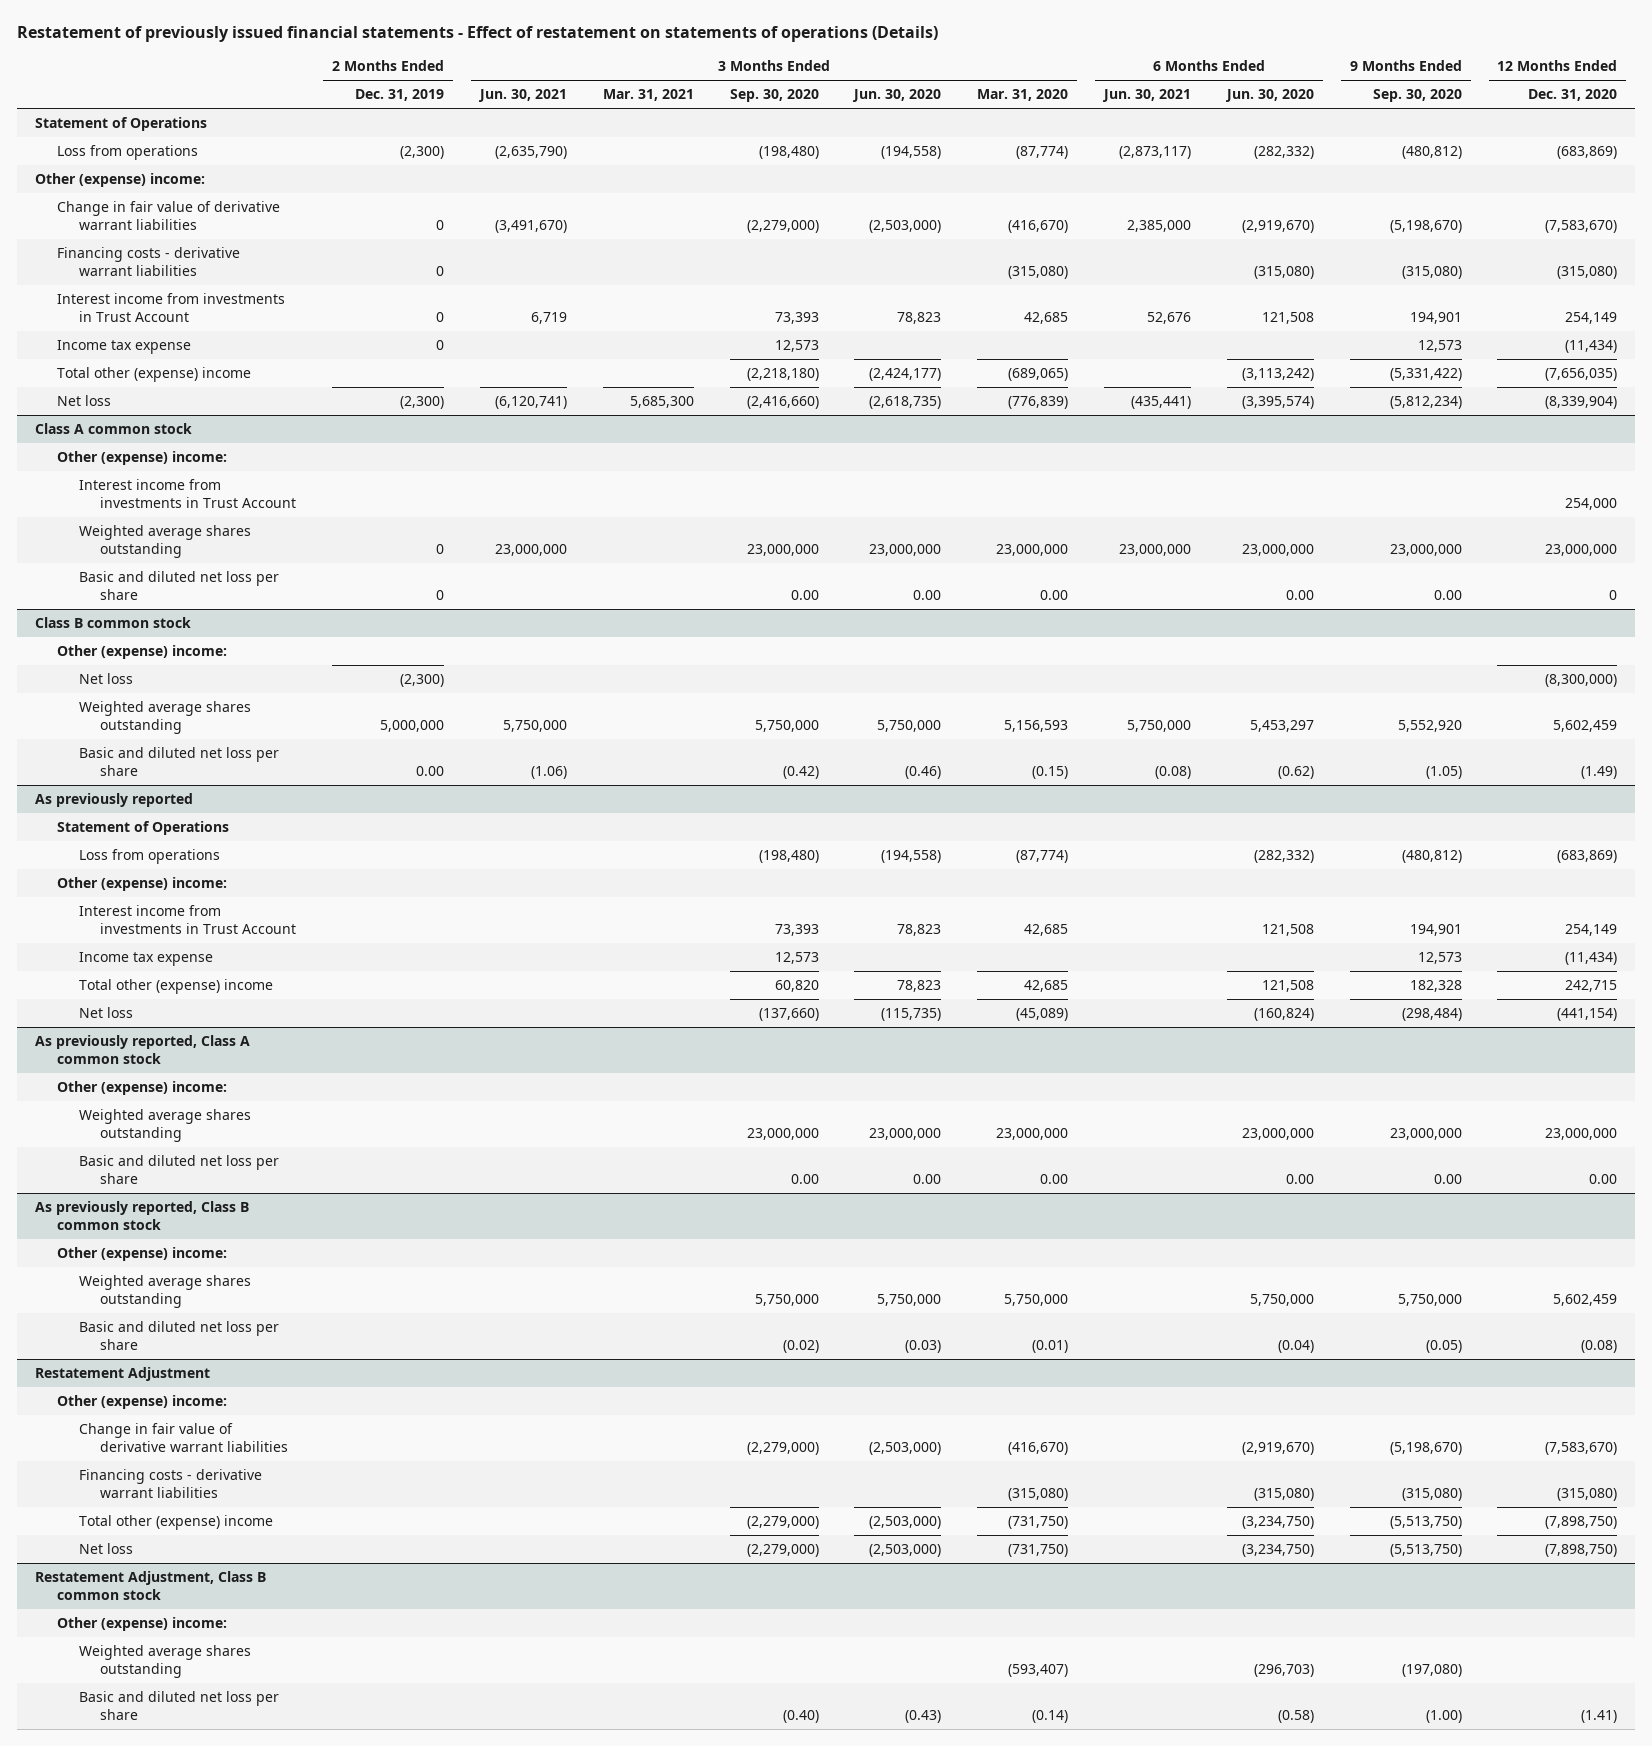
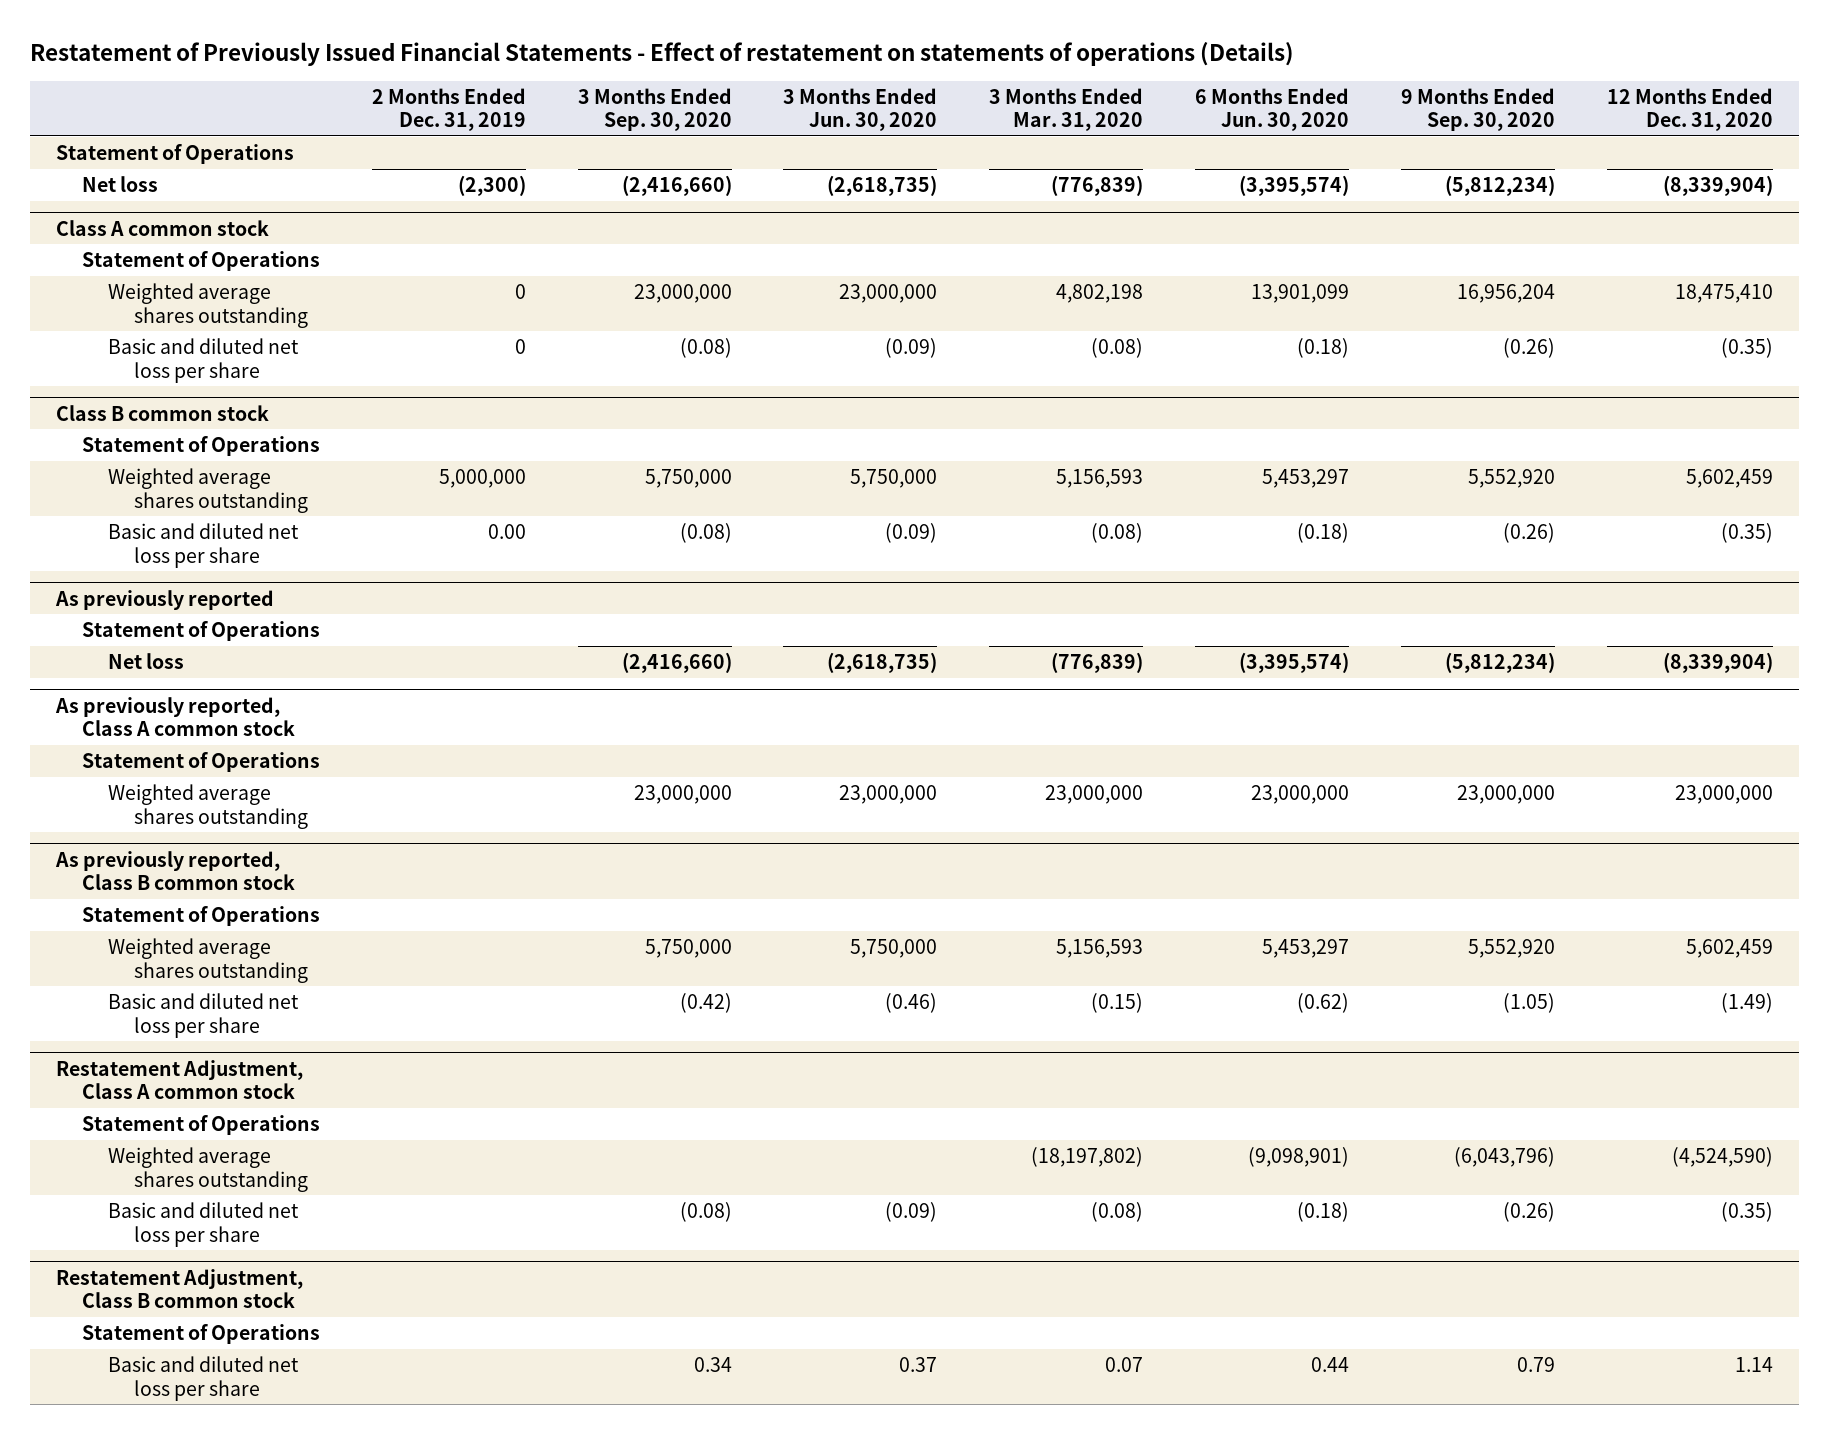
- Restatement of previously issued financial statements - Effect of restatement on statements of operations (Details)
+ Restatement of Previously Issued Financial Statements - Effect of restatement on statements of operations (Details)
- | 2 Months Ended Dec. 31, 2019 | 3 Months Ended Jun. 30, 2021 | 3 Months Ended Mar. 31, 2021 | 3 Months Ended Sep. 30, 2020 | 3 Months Ended Jun. 30, 2020 | 3 Months Ended Mar. 31, 2020 | 6 Months Ended Jun. 30, 2021 | 6 Months Ended Jun. 30, 2020 | 9 Months Ended Sep. 30, 2020 | 12 Months Ended Dec. 31, 2020
+ | 2 Months Ended Dec. 31, 2019 | 3 Months Ended Sep. 30, 2020 | 3 Months Ended Jun. 30, 2020 | 3 Months Ended Mar. 31, 2020 | 6 Months Ended Jun. 30, 2020 | 9 Months Ended Sep. 30, 2020 | 12 Months Ended Dec. 31, 2020
- Loss from operations | (2,300) | (2,635,790) | | (198,480) | (194,558) | (87,774) | (2,873,117) | (282,332) | (480,812) | (683,869)
- Other (expense) income:
- Change in fair value of derivative warrant liabilities | 0 | (3,491,670) | | (2,279,000) | (2,503,000) | (416,670) | 2,385,000 | (2,919,670) | (5,198,670) | (7,583,670)
- Financing costs - derivative warrant liabilities | 0 | | | | | (315,080) | | (315,080) | (315,080) | (315,080)
- Interest income from investments in Trust Account | 0 | 6,719 | | 73,393 | 78,823 | 42,685 | 52,676 | 121,508 | 194,901 | 254,149
- Income tax expense | 0 | | | 12,573 | | | | | 12,573 | (11,434)
- Total other (expense) income | | | | (2,218,180) | (2,424,177) | (689,065) | | (3,113,242) | (5,331,422) | (7,656,035)
@ Class A common stock
- Other (expense) income:
- Interest income from investments in Trust Account | | | | | | | | | | 254,000
- Weighted average shares outstanding | 0 | 23,000,000 | | 23,000,000 | 23,000,000 | 23,000,000 | 23,000,000 | 23,000,000 | 23,000,000 | 23,000,000
- Basic and diluted net loss per share | 0 | | | 0.00 | 0.00 | 0.00 | | 0.00 | 0.00 | 0
+ Statement of Operations
+ Weighted average shares outstanding | 0 | 23,000,000 | 23,000,000 | 4,802,198 | 13,901,099 | 16,956,204 | 18,475,410
+ Basic and diluted net loss per share | 0 | (0.08) | (0.09) | (0.08) | (0.18) | (0.26) | (0.35)
@ Class B common stock
- Other (expense) income:
- Net loss | (2,300) | | | | | | | | | (8,300,000)
+ Statement of Operations
- Basic and diluted net loss per share | 0.00 | (1.06) | | (0.42) | (0.46) | (0.15) | (0.08) | (0.62) | (1.05) | (1.49)
+ Basic and diluted net loss per share | 0.00 | (0.08) | (0.09) | (0.08) | (0.18) | (0.26) | (0.35)
@ As previously reported
- Loss from operations | | | | (198,480) | (194,558) | (87,774) | | (282,332) | (480,812) | (683,869)
- Other (expense) income:
- Interest income from investments in Trust Account | | | | 73,393 | 78,823 | 42,685 | | 121,508 | 194,901 | 254,149
- Income tax expense | | | | 12,573 | | | | | 12,573 | (11,434)
- Total other (expense) income | | | | 60,820 | 78,823 | 42,685 | | 121,508 | 182,328 | 242,715
- Net loss | | | | (137,660) | (115,735) | (45,089) | | (160,824) | (298,484) | (441,154)
+ Net loss | | (2,416,660) | (2,618,735) | (776,839) | (3,395,574) | (5,812,234) | (8,339,904)
@ As previously reported, Class A common stock
- Other (expense) income:
+ Statement of Operations
- Basic and diluted net loss per share | | | | 0.00 | 0.00 | 0.00 | | 0.00 | 0.00 | 0.00
@ As previously reported, Class B common stock
- Other (expense) income:
- Weighted average shares outstanding | | | | 5,750,000 | 5,750,000 | 5,750,000 | | 5,750,000 | 5,750,000 | 5,602,459
- Basic and diluted net loss per share | | | | (0.02) | (0.03) | (0.01) | | (0.04) | (0.05) | (0.08)
- Restatement Adjustment
- Other (expense) income:
- Change in fair value of derivative warrant liabilities | | | | (2,279,000) | (2,503,000) | (416,670) | | (2,919,670) | (5,198,670) | (7,583,670)
- Financing costs - derivative warrant liabilities | | | | | | (315,080) | | (315,080) | (315,080) | (315,080)
- Total other (expense) income | | | | (2,279,000) | (2,503,000) | (731,750) | | (3,234,750) | (5,513,750) | (7,898,750)
- Net loss | | | | (2,279,000) | (2,503,000) | (731,750) | | (3,234,750) | (5,513,750) | (7,898,750)
@ As previously reported, Class B common stock
+ Statement of Operations
+ Weighted average shares outstanding | | 5,750,000 | 5,750,000 | 5,156,593 | 5,453,297 | 5,552,920 | 5,602,459
+ Basic and diluted net loss per share | | (0.42) | (0.46) | (0.15) | (0.62) | (1.05) | (1.49)
+ Restatement Adjustment, Class A common stock
+ Statement of Operations
+ Weighted average shares outstanding | | | | (18,197,802) | (9,098,901) | (6,043,796) | (4,524,590)
+ Basic and diluted net loss per share | | (0.08) | (0.09) | (0.08) | (0.18) | (0.26) | (0.35)
@ Restatement Adjustment, Class B common stock
- Other (expense) income:
- Weighted average shares outstanding | | | | | | (593,407) | | (296,703) | (197,080) |
- Basic and diluted net loss per share | | | | (0.40) | (0.43) | (0.14) | | (0.58) | (1.00) | (1.41)
+ Statement of Operations
+ Basic and diluted net loss per share | | 0.34 | 0.37 | 0.07 | 0.44 | 0.79 | 1.14

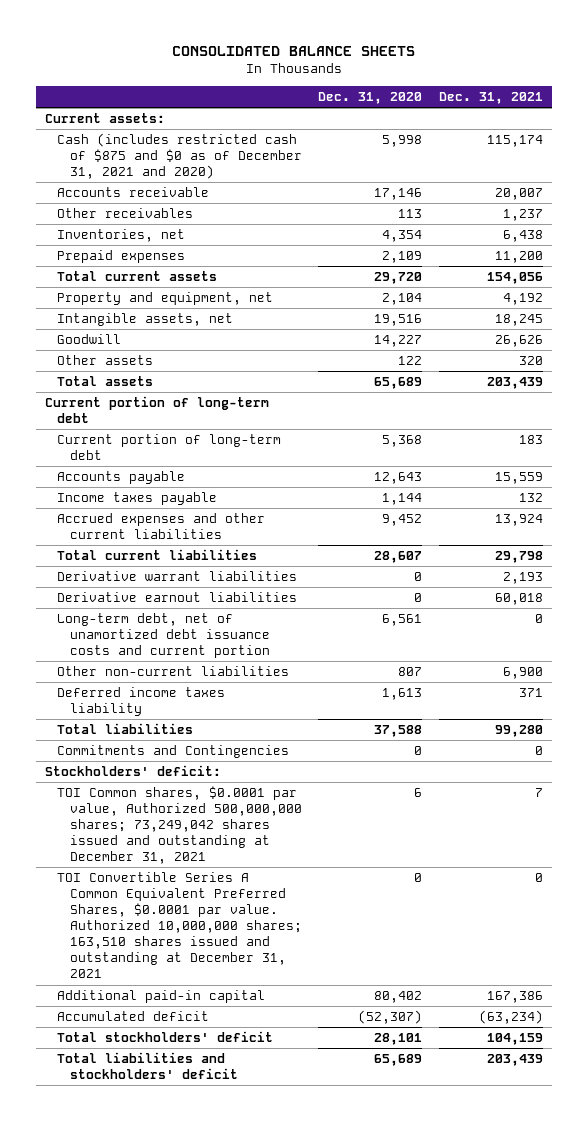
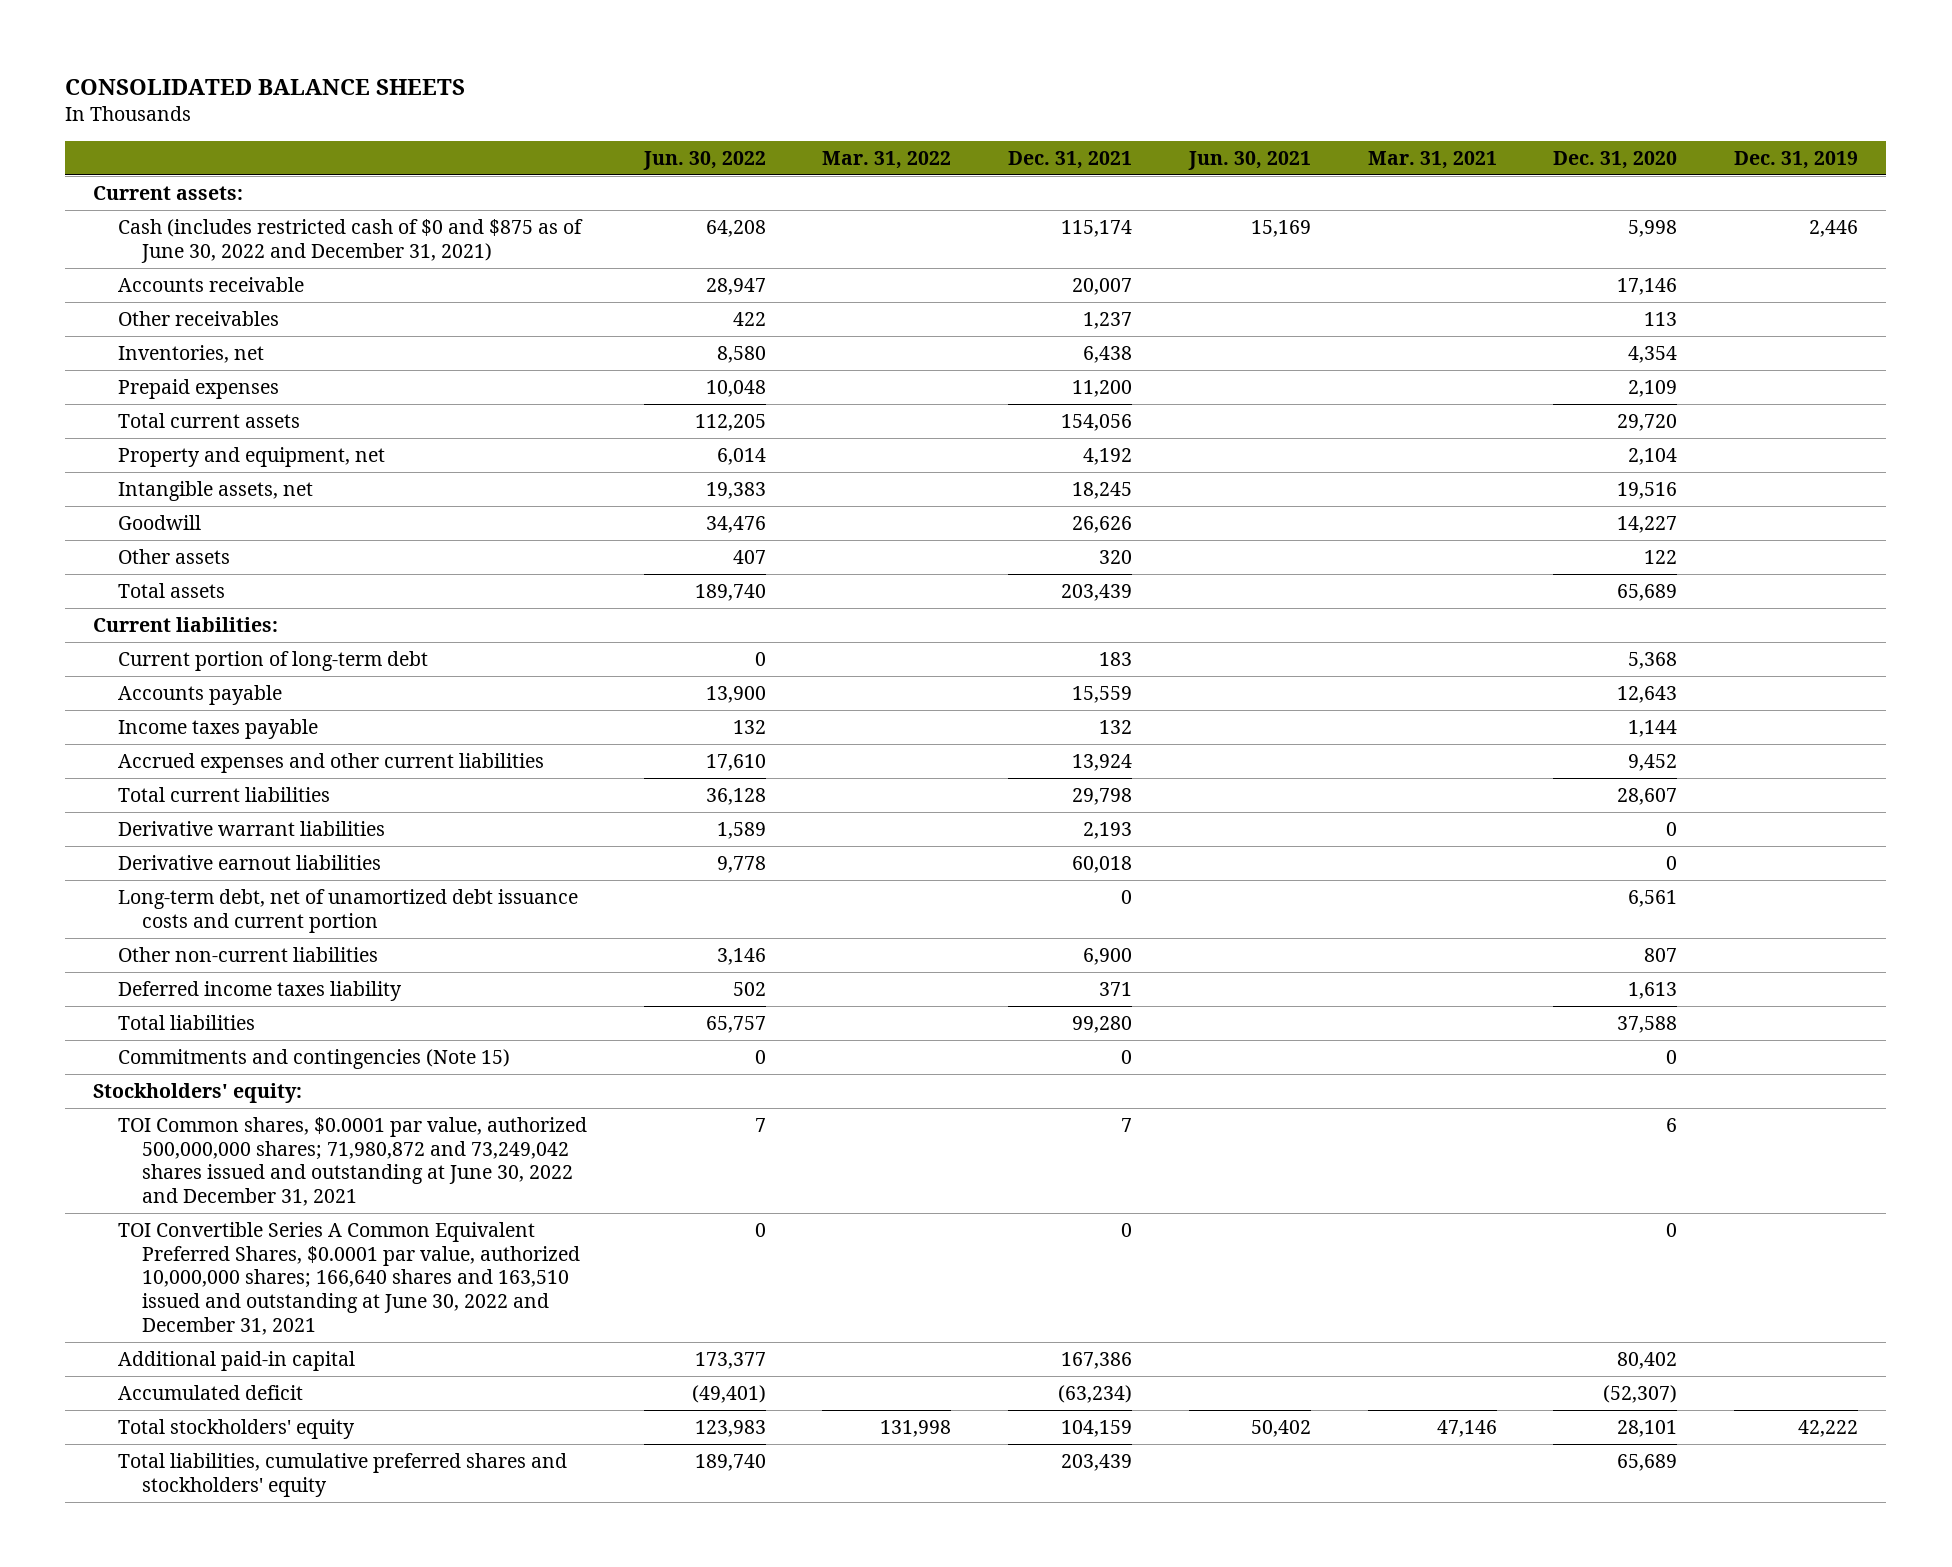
- | Dec. 31, 2020 | Dec. 31, 2021
+ | Jun. 30, 2022 | Mar. 31, 2022 | Dec. 31, 2021 | Jun. 30, 2021 | Mar. 31, 2021 | Dec. 31, 2020 | Dec. 31, 2019
- Cash (includes restricted cash of $875 and $0 as of December 31, 2021 and 2020) | 5,998 | 115,174
+ Cash (includes restricted cash of $0 and $875 as of June 30, 2022 and December 31, 2021) | 64,208 | | 115,174 | 15,169 | | 5,998 | 2,446
- Current portion of long-term debt
+ Current liabilities:
- Commitments and Contingencies | 0 | 0
- Stockholders' deficit:
- TOI Common shares, $0.0001 par value, Authorized 500,000,000 shares; 73,249,042 shares issued and outstanding at December 31, 2021 | 6 | 7
- TOI Convertible Series A Common Equivalent Preferred Shares, $0.0001 par value. Authorized 10,000,000 shares; 163,510 shares issued and outstanding at December 31, 2021 | 0 | 0
+ Commitments and contingencies (Note 15) | 0 | | 0 | | | 0 |
+ Stockholders' equity:
+ TOI Common shares, $0.0001 par value, authorized 500,000,000 shares; 71,980,872 and 73,249,042 shares issued and outstanding at June 30, 2022 and December 31, 2021 | 7 | | 7 | | | 6 |
+ TOI Convertible Series A Common Equivalent Preferred Shares, $0.0001 par value, authorized 10,000,000 shares; 166,640 shares and 163,510 issued and outstanding at June 30, 2022 and December 31, 2021 | 0 | | 0 | | | 0 |
- Total stockholders' deficit | 28,101 | 104,159
- Total liabilities and stockholders' deficit | 65,689 | 203,439
+ Total stockholders' equity | 123,983 | 131,998 | 104,159 | 50,402 | 47,146 | 28,101 | 42,222
+ Total liabilities, cumulative preferred shares and stockholders' equity | 189,740 | | 203,439 | | | 65,689 |

